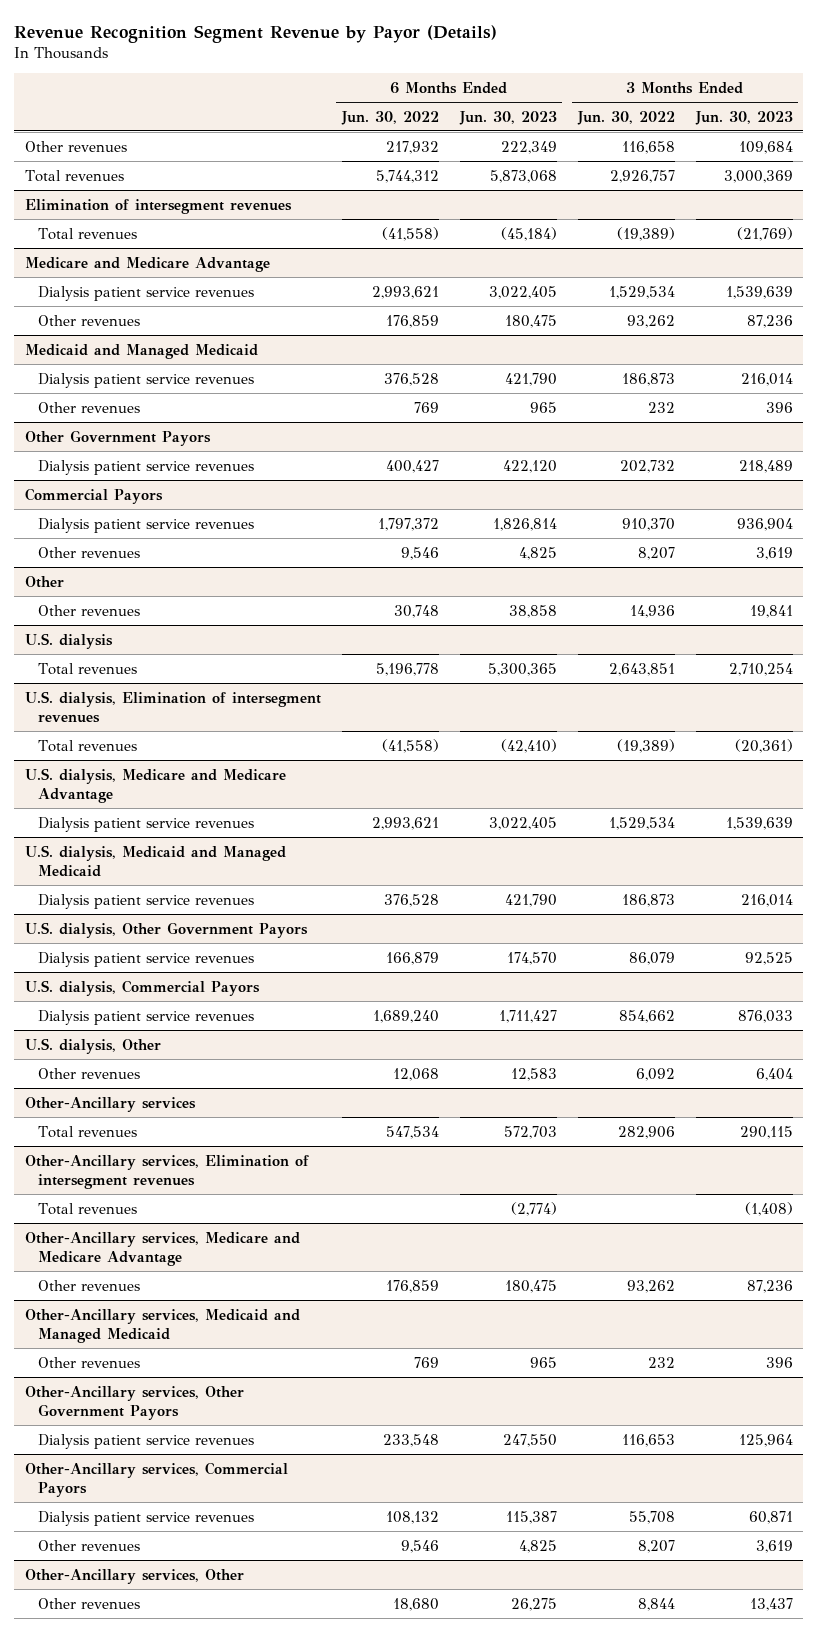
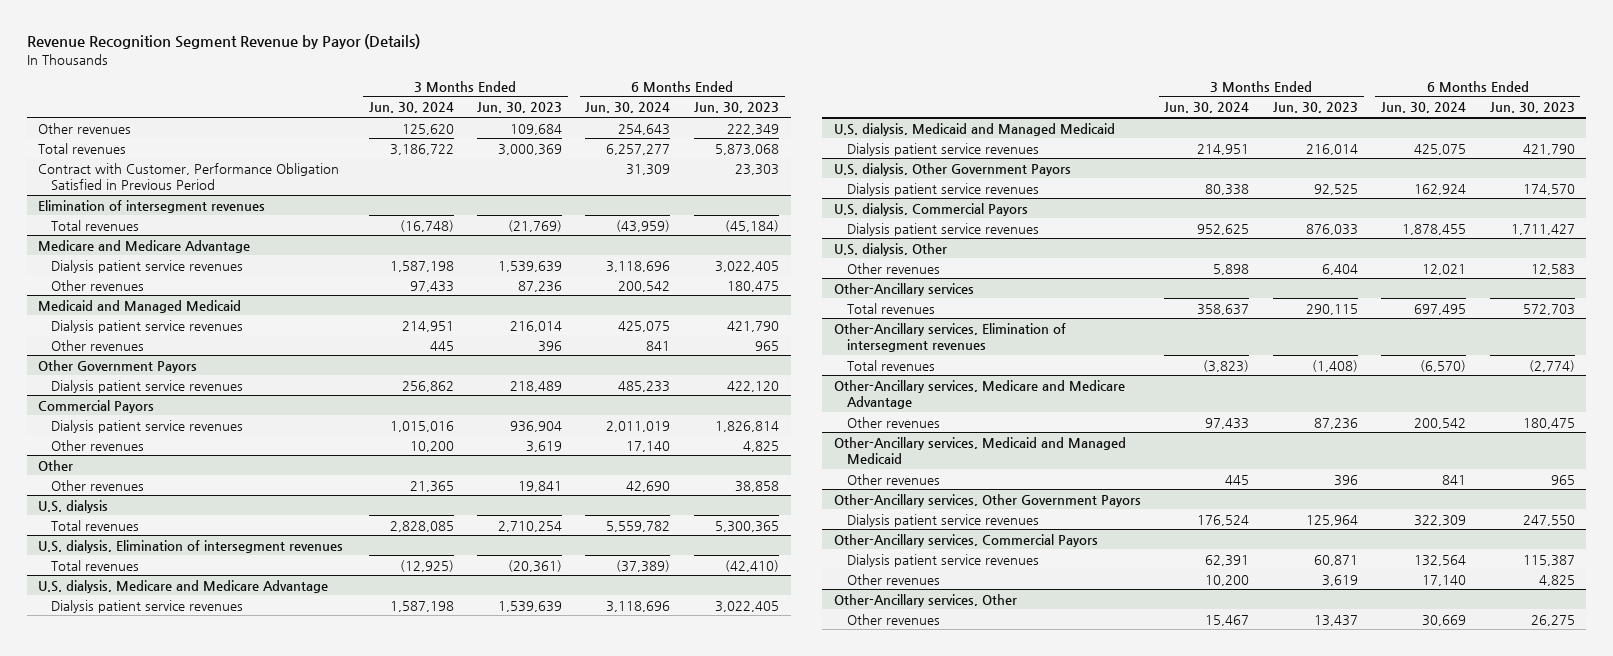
- | 6 Months Ended Jun. 30, 2022 | 6 Months Ended Jun. 30, 2023 | 3 Months Ended Jun. 30, 2022 | 3 Months Ended Jun. 30, 2023
+ | 3 Months Ended Jun. 30, 2024 | 3 Months Ended Jun. 30, 2023 | 6 Months Ended Jun. 30, 2024 | 6 Months Ended Jun. 30, 2023
+ Contract with Customer, Performance Obligation Satisfied in Previous Period | | | 31,309 | 23,303

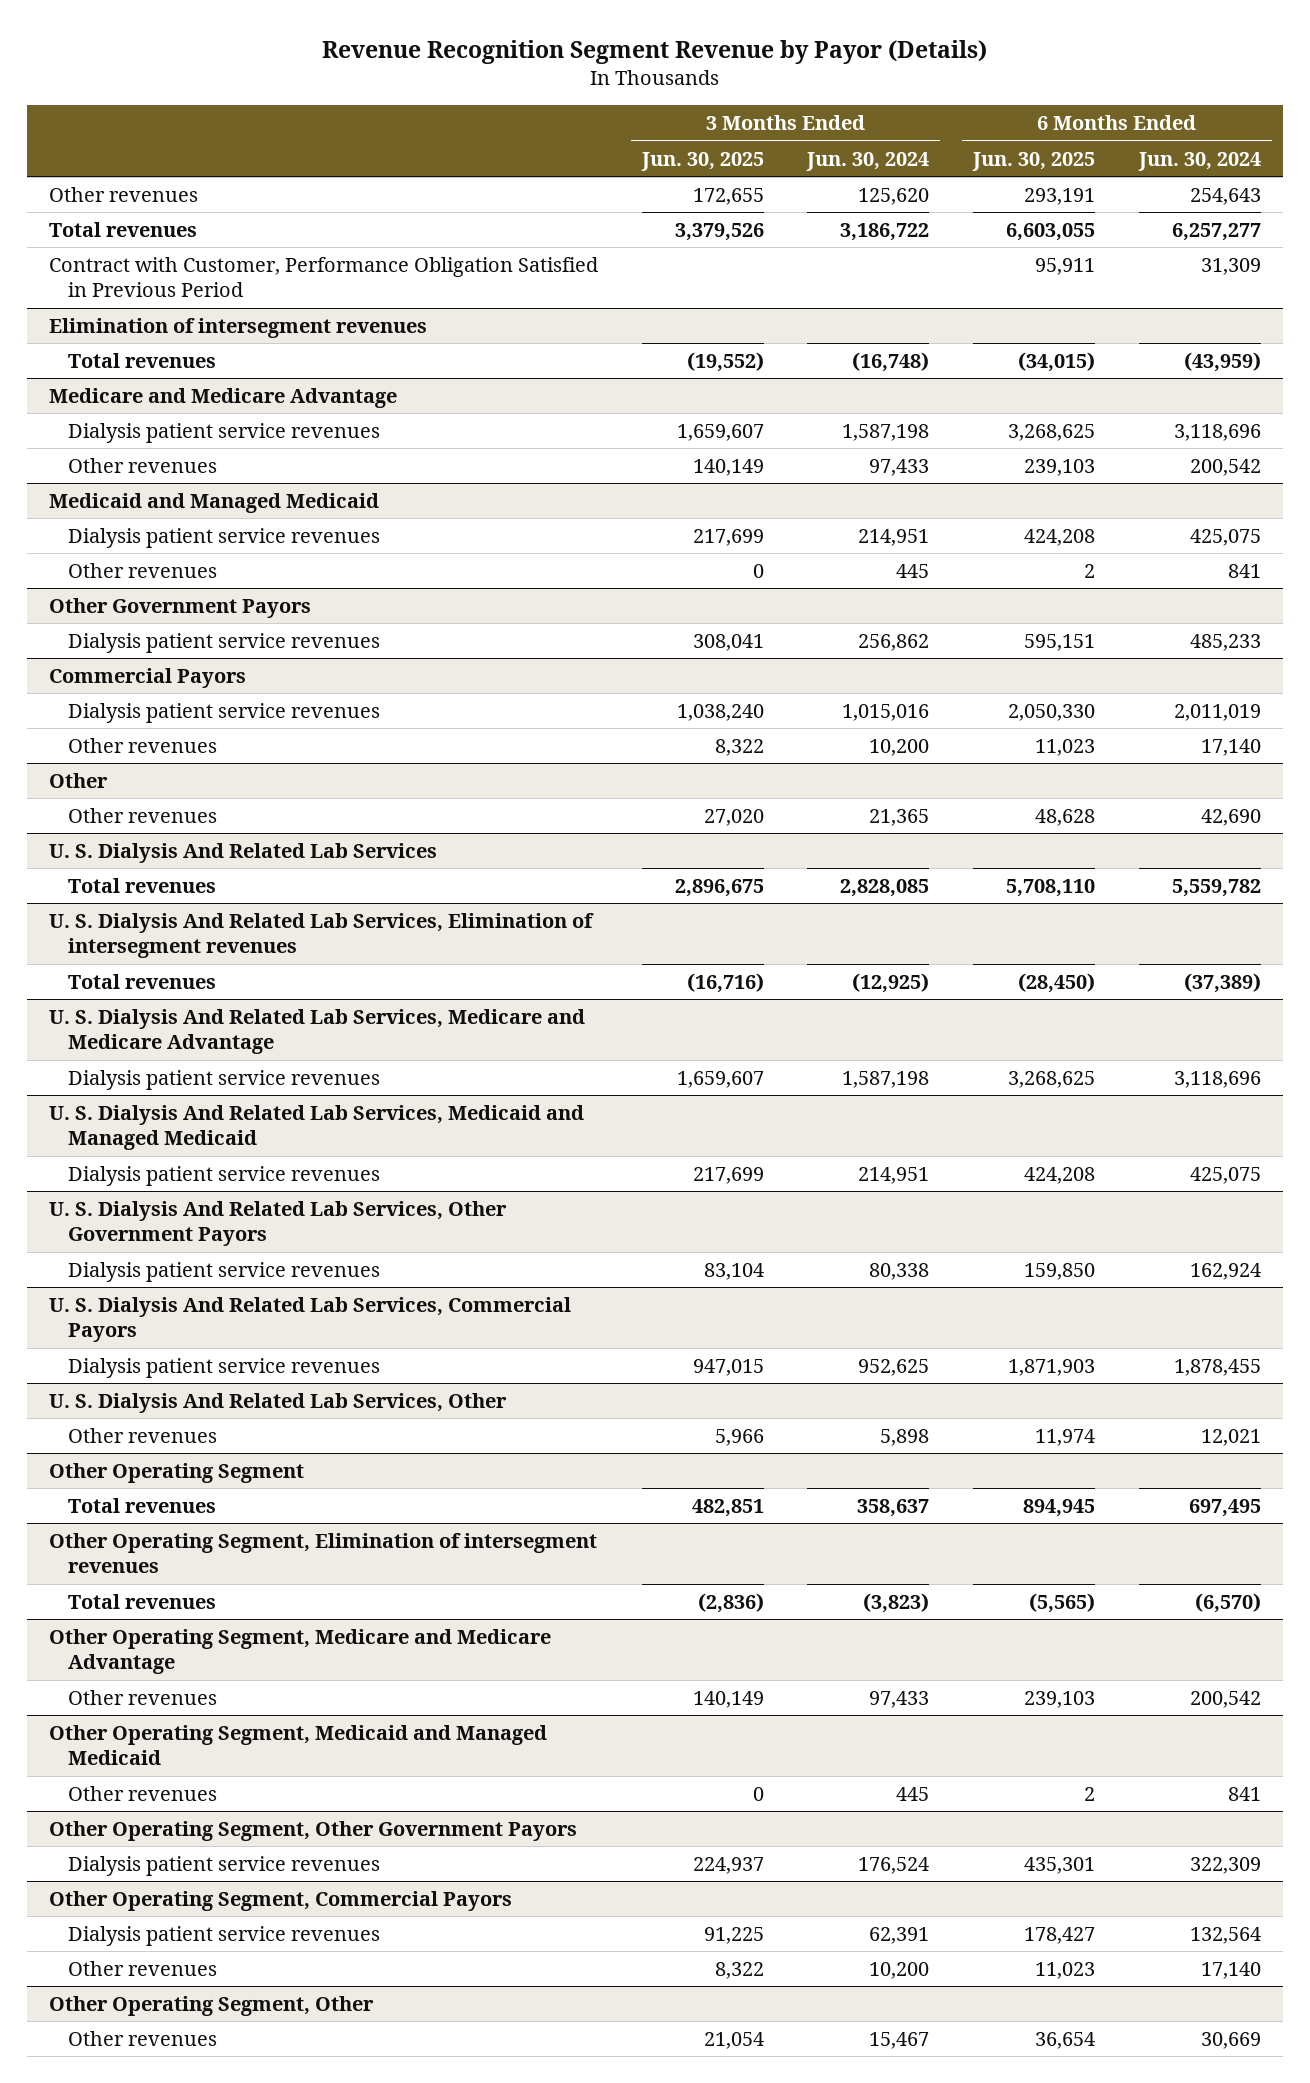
- | 3 Months Ended Jun. 30, 2024 | 3 Months Ended Jun. 30, 2023 | 6 Months Ended Jun. 30, 2024 | 6 Months Ended Jun. 30, 2023
+ | 3 Months Ended Jun. 30, 2025 | 3 Months Ended Jun. 30, 2024 | 6 Months Ended Jun. 30, 2025 | 6 Months Ended Jun. 30, 2024
- U.S. dialysis
+ U. S. Dialysis And Related Lab Services
- U.S. dialysis, Elimination of intersegment revenues
+ U. S. Dialysis And Related Lab Services, Elimination of intersegment revenues
- U.S. dialysis, Medicare and Medicare Advantage
+ U. S. Dialysis And Related Lab Services, Medicare and Medicare Advantage
- U.S. dialysis, Medicaid and Managed Medicaid
+ U. S. Dialysis And Related Lab Services, Medicaid and Managed Medicaid
- U.S. dialysis, Other Government Payors
+ U. S. Dialysis And Related Lab Services, Other Government Payors
- U.S. dialysis, Commercial Payors
+ U. S. Dialysis And Related Lab Services, Commercial Payors
- U.S. dialysis, Other
+ U. S. Dialysis And Related Lab Services, Other
- Other-Ancillary services
+ Other Operating Segment
- Other-Ancillary services, Elimination of intersegment revenues
+ Other Operating Segment, Elimination of intersegment revenues
- Other-Ancillary services, Medicare and Medicare Advantage
+ Other Operating Segment, Medicare and Medicare Advantage
- Other-Ancillary services, Medicaid and Managed Medicaid
+ Other Operating Segment, Medicaid and Managed Medicaid
- Other-Ancillary services, Other Government Payors
+ Other Operating Segment, Other Government Payors
- Other-Ancillary services, Commercial Payors
+ Other Operating Segment, Commercial Payors
- Other-Ancillary services, Other
+ Other Operating Segment, Other

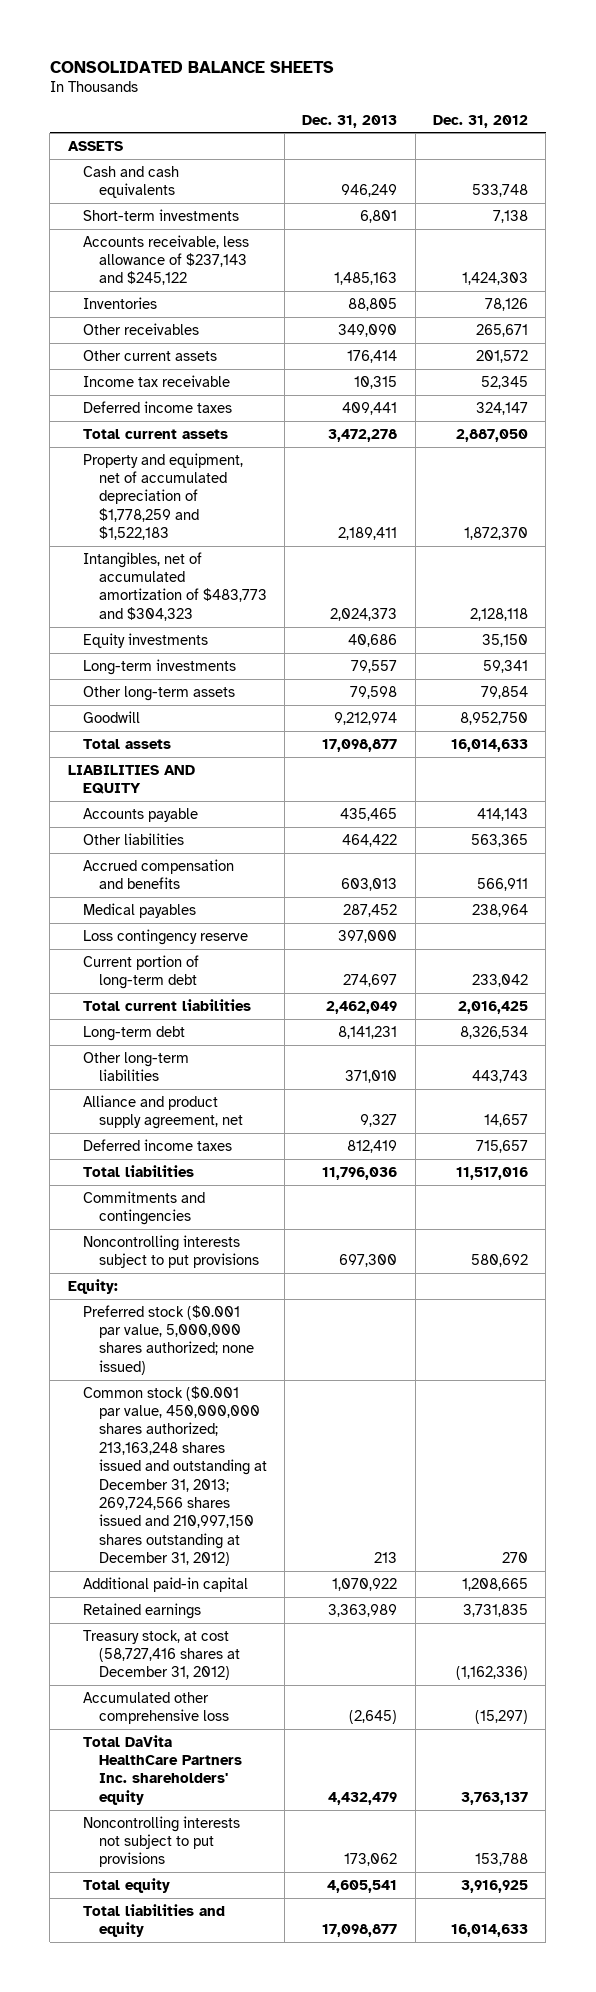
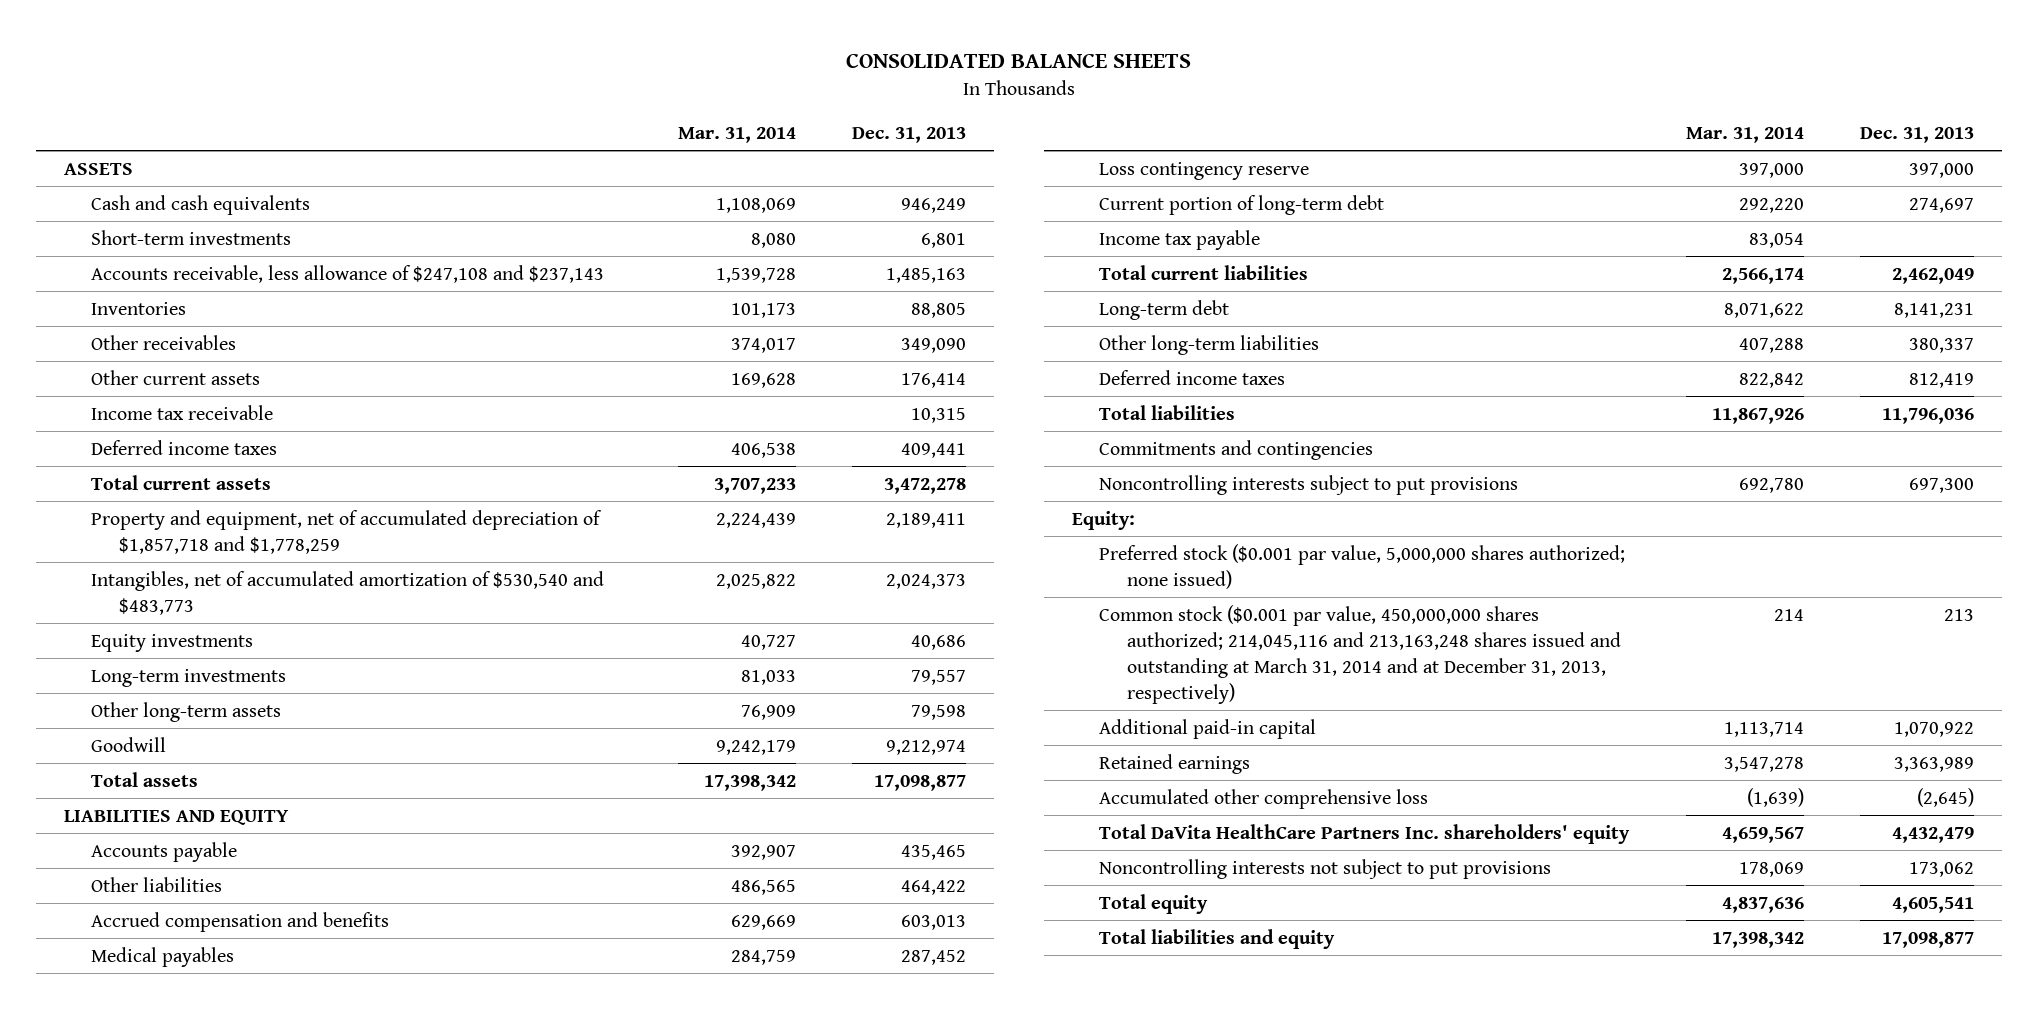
- | Dec. 31, 2013 | Dec. 31, 2012
+ | Mar. 31, 2014 | Dec. 31, 2013
- Accounts receivable, less allowance of $237,143 and $245,122 | 1,485,163 | 1,424,303
+ Accounts receivable, less allowance of $247,108 and $237,143 | 1,539,728 | 1,485,163
- Property and equipment, net of accumulated depreciation of $1,778,259 and $1,522,183 | 2,189,411 | 1,872,370
- Intangibles, net of accumulated amortization of $483,773 and $304,323 | 2,024,373 | 2,128,118
+ Property and equipment, net of accumulated depreciation of $1,857,718 and $1,778,259 | 2,224,439 | 2,189,411
+ Intangibles, net of accumulated amortization of $530,540 and $483,773 | 2,025,822 | 2,024,373
+ Income tax payable | 83,054 |
- Other long-term liabilities | 371,010 | 443,743
- Alliance and product supply agreement, net | 9,327 | 14,657
+ Other long-term liabilities | 407,288 | 380,337
- Common stock ($0.001 par value, 450,000,000 shares authorized; 213,163,248 shares issued and outstanding at December 31, 2013; 269,724,566 shares issued and 210,997,150 shares outstanding at December 31, 2012) | 213 | 270
+ Common stock ($0.001 par value, 450,000,000 shares authorized; 214,045,116 and 213,163,248 shares issued and outstanding at March 31, 2014 and at December 31, 2013, respectively) | 214 | 213
- Treasury stock, at cost (58,727,416 shares at December 31, 2012) | | (1,162,336)

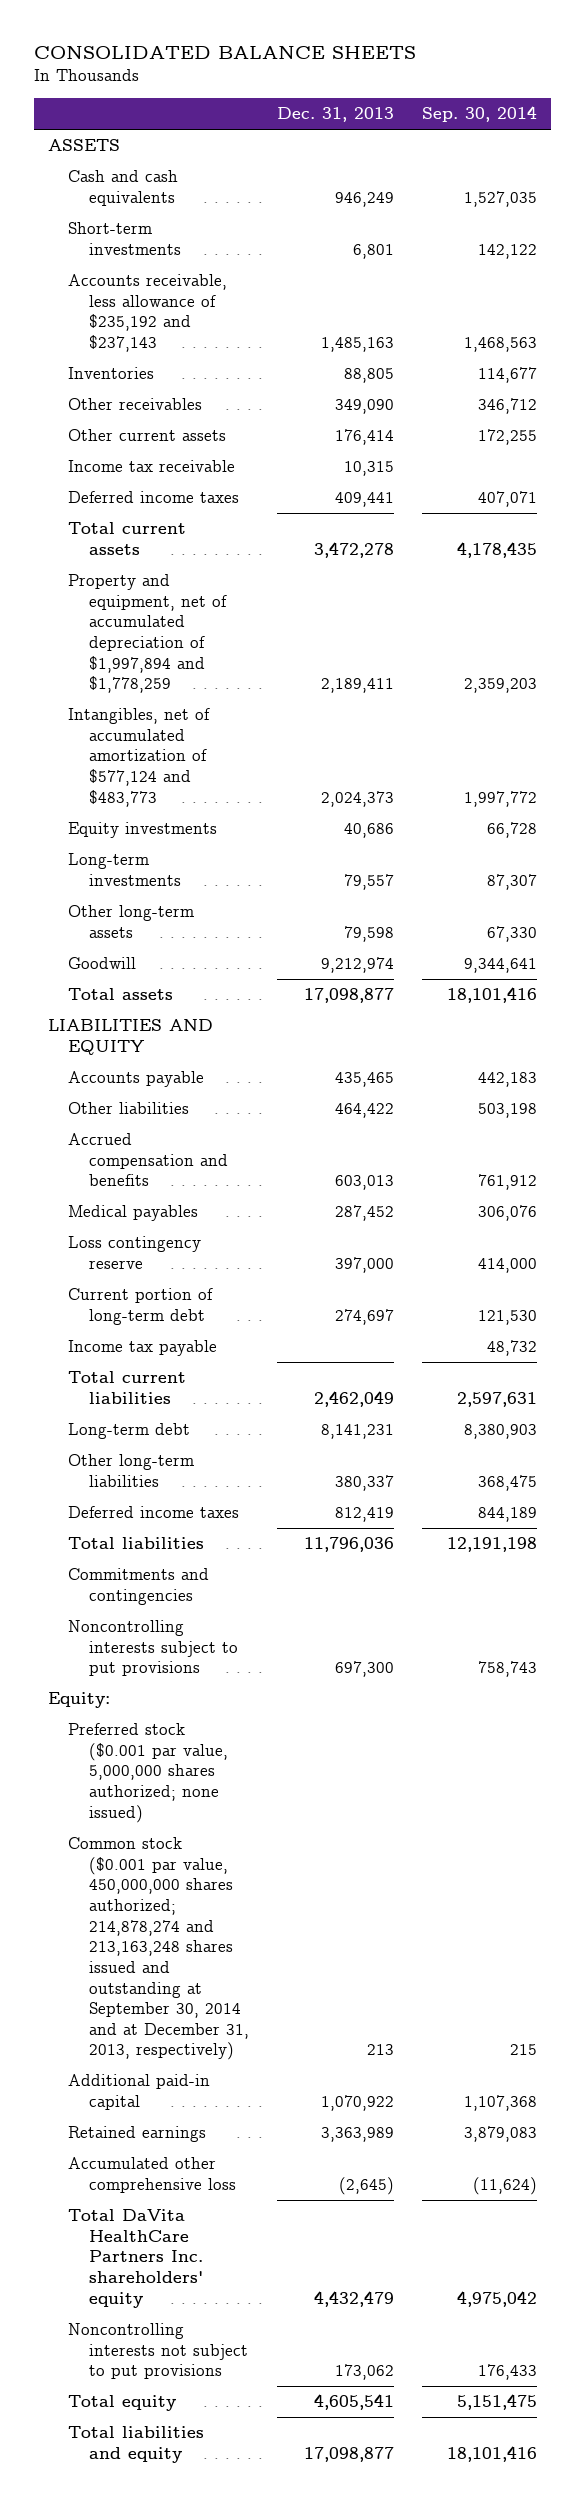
- | Mar. 31, 2014 | Dec. 31, 2013
+ | Dec. 31, 2013 | Sep. 30, 2014
- Accounts receivable, less allowance of $247,108 and $237,143 | 1,539,728 | 1,485,163
+ Accounts receivable, less allowance of $235,192 and $237,143 | 1,485,163 | 1,468,563
- Property and equipment, net of accumulated depreciation of $1,857,718 and $1,778,259 | 2,224,439 | 2,189,411
- Intangibles, net of accumulated amortization of $530,540 and $483,773 | 2,025,822 | 2,024,373
+ Property and equipment, net of accumulated depreciation of $1,997,894 and $1,778,259 | 2,189,411 | 2,359,203
+ Intangibles, net of accumulated amortization of $577,124 and $483,773 | 2,024,373 | 1,997,772
- Common stock ($0.001 par value, 450,000,000 shares authorized; 214,045,116 and 213,163,248 shares issued and outstanding at March 31, 2014 and at December 31, 2013, respectively) | 214 | 213
+ Common stock ($0.001 par value, 450,000,000 shares authorized; 214,878,274 and 213,163,248 shares issued and outstanding at September 30, 2014 and at December 31, 2013, respectively) | 213 | 215

